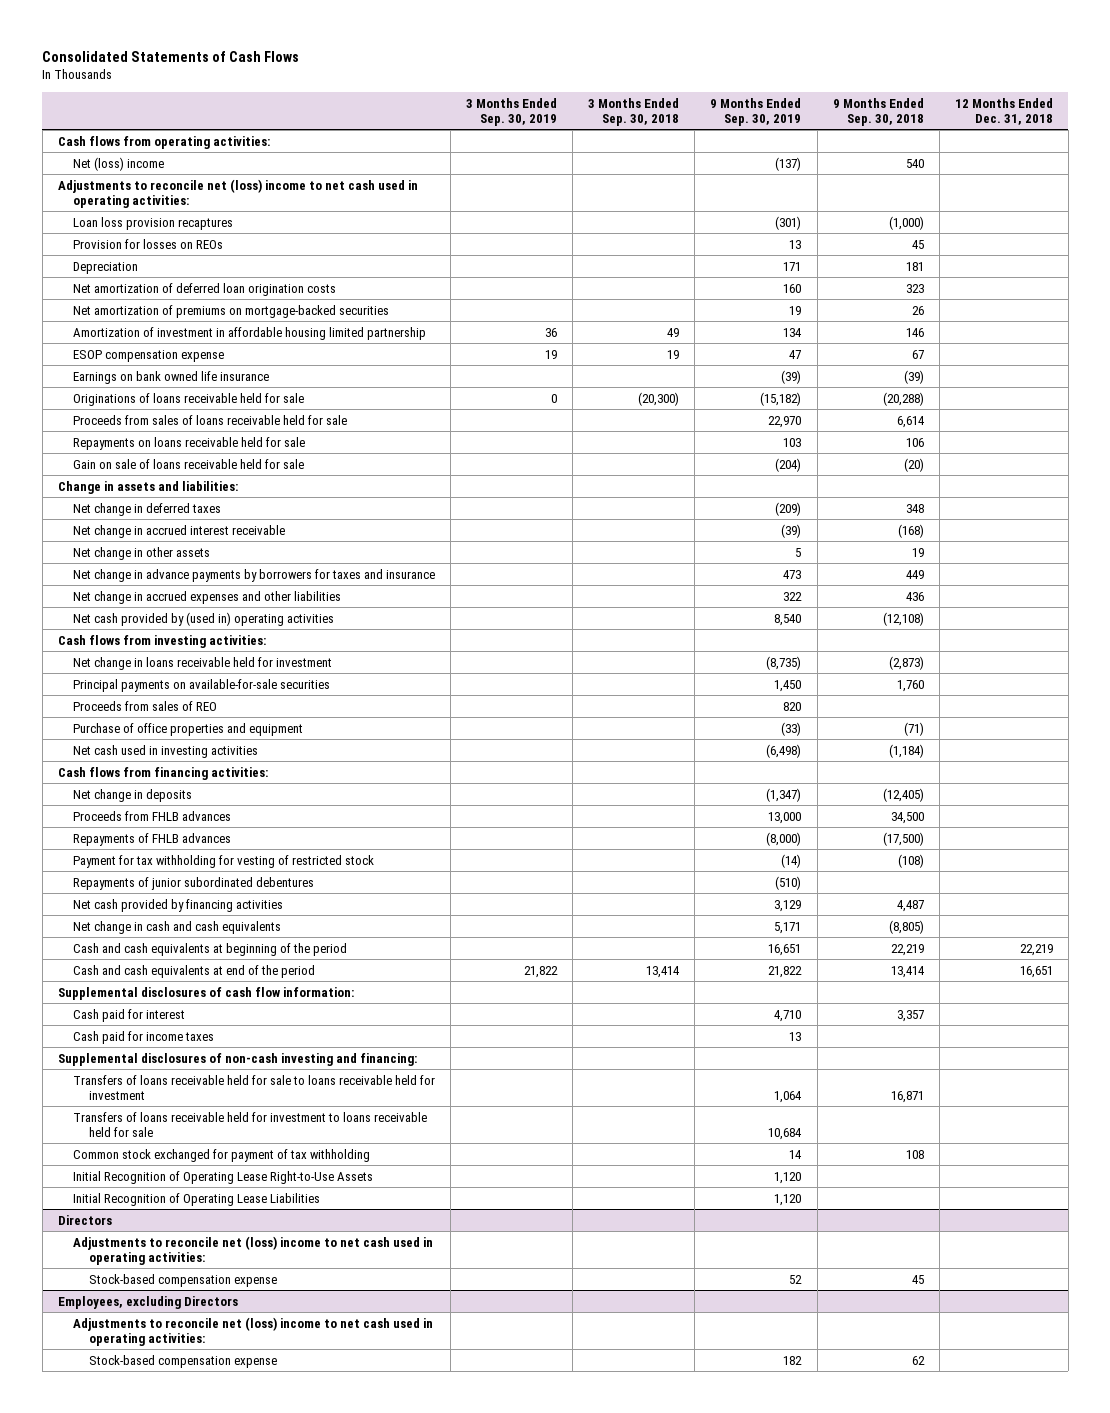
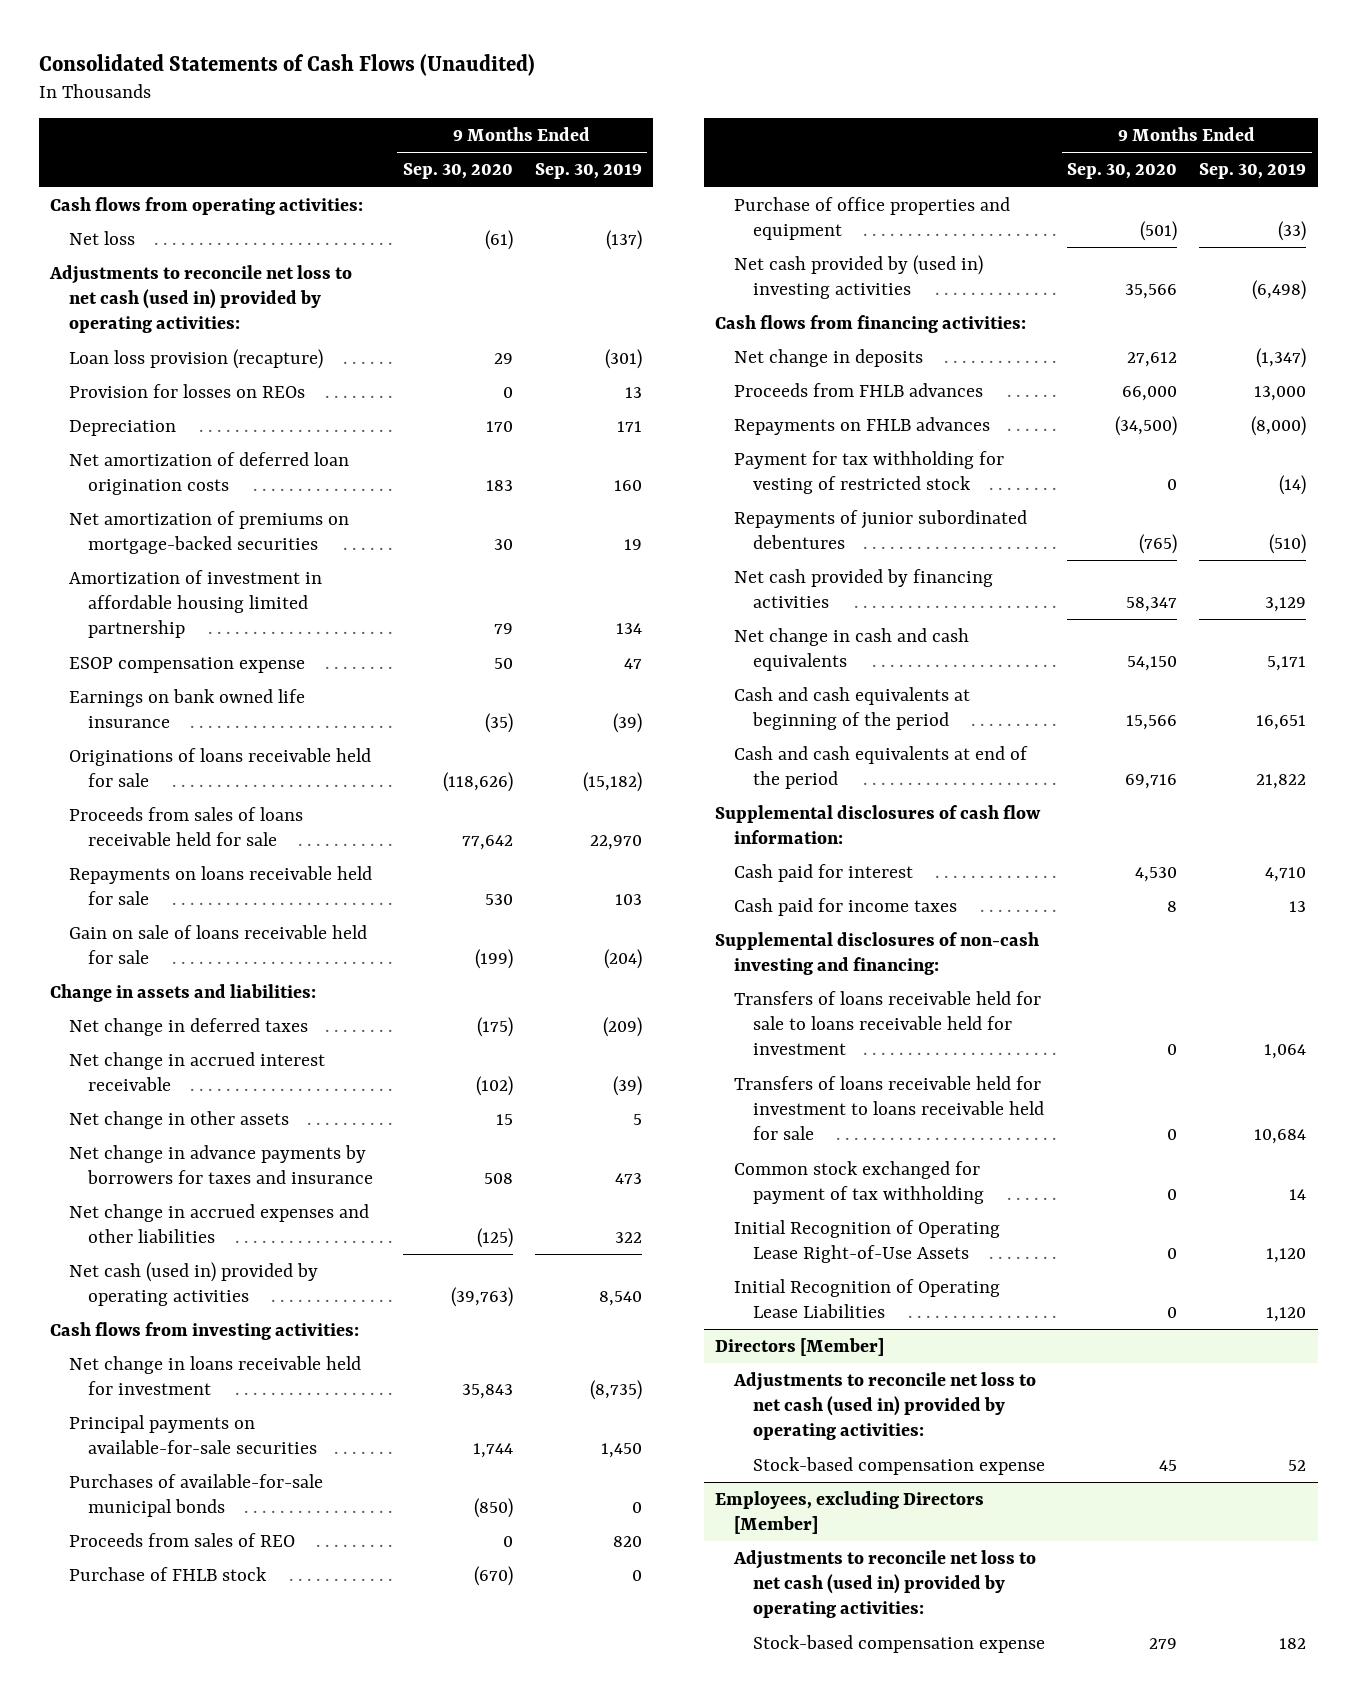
- Consolidated Statements of Cash Flows
+ Consolidated Statements of Cash Flows (Unaudited)
- | 3 Months Ended Sep. 30, 2019 | 3 Months Ended Sep. 30, 2018 | 9 Months Ended Sep. 30, 2019 | 9 Months Ended Sep. 30, 2018 | 12 Months Ended Dec. 31, 2018
+ | 9 Months Ended Sep. 30, 2020 | 9 Months Ended Sep. 30, 2019
- Net (loss) income | | | (137) | 540 |
- Adjustments to reconcile net (loss) income to net cash used in operating activities:
- Loan loss provision recaptures | | | (301) | (1,000) |
+ Net loss | (61) | (137)
+ Adjustments to reconcile net loss to net cash (used in) provided by operating activities:
+ Loan loss provision (recapture) | 29 | (301)
- Net cash provided by (used in) operating activities | | | 8,540 | (12,108) |
+ Net cash (used in) provided by operating activities | (39,763) | 8,540
+ Purchases of available-for-sale municipal bonds | (850) | 0
+ Purchase of FHLB stock | (670) | 0
- Net cash used in investing activities | | | (6,498) | (1,184) |
+ Net cash provided by (used in) investing activities | 35,566 | (6,498)
- Repayments of FHLB advances | | | (8,000) | (17,500) |
+ Repayments on FHLB advances | (34,500) | (8,000)
- Initial Recognition of Operating Lease Right-to-Use Assets | | | 1,120 | |
+ Initial Recognition of Operating Lease Right-of-Use Assets | 0 | 1,120
- Directors
- Adjustments to reconcile net (loss) income to net cash used in operating activities:
+ Directors [Member]
+ Adjustments to reconcile net loss to net cash (used in) provided by operating activities:
- Employees, excluding Directors
- Adjustments to reconcile net (loss) income to net cash used in operating activities:
+ Employees, excluding Directors [Member]
+ Adjustments to reconcile net loss to net cash (used in) provided by operating activities:

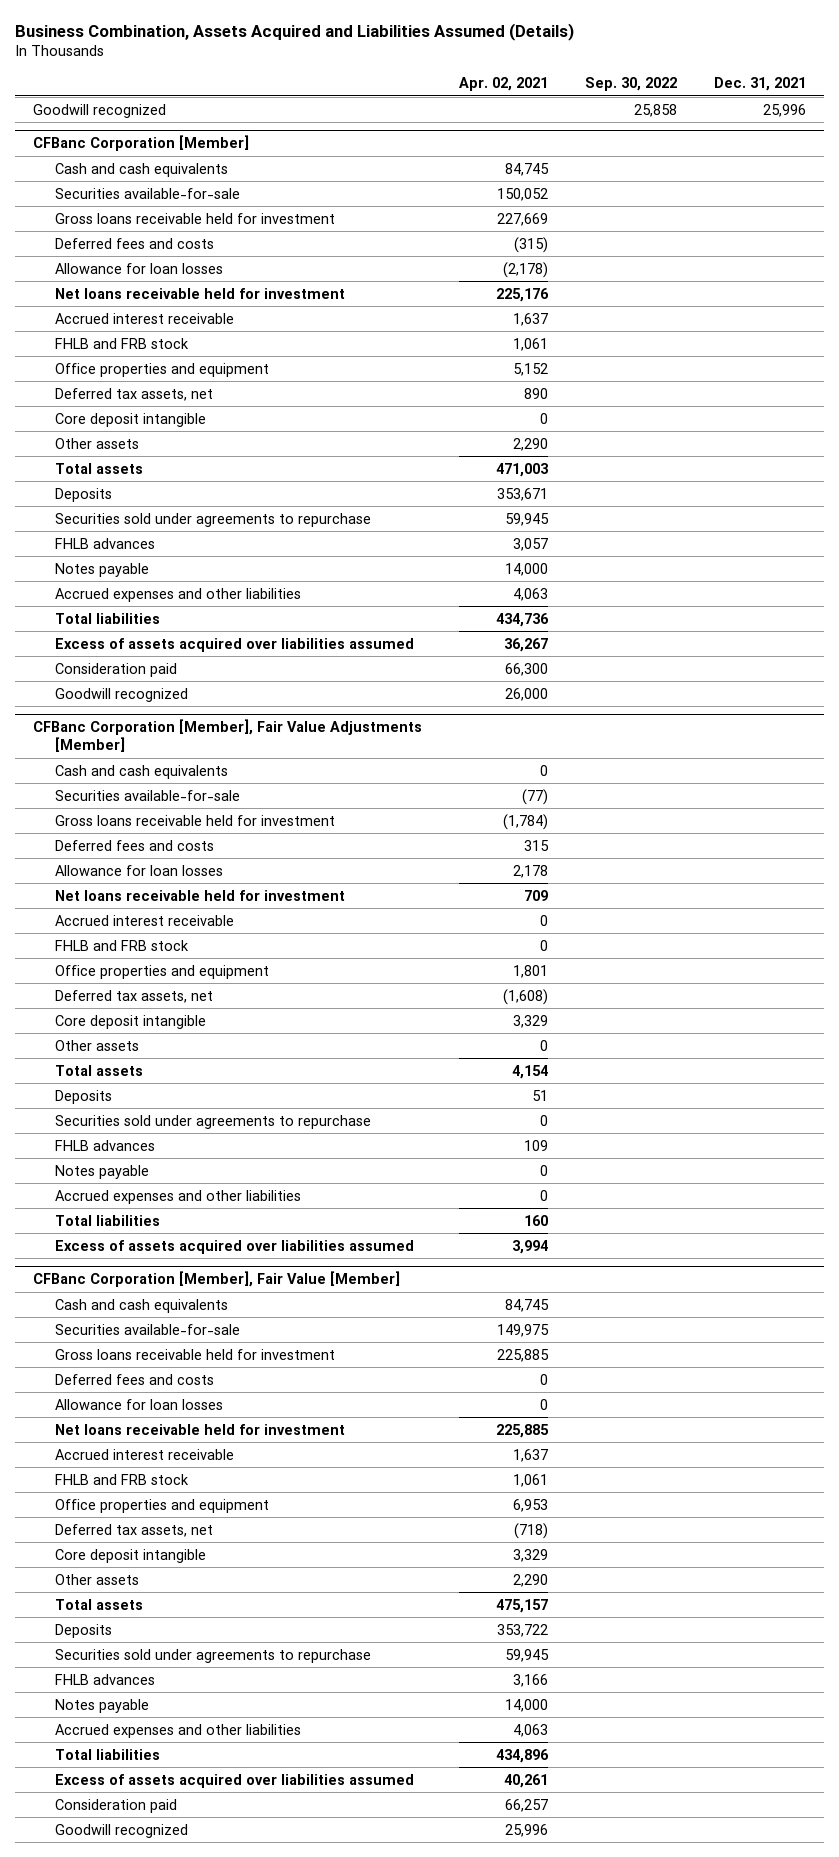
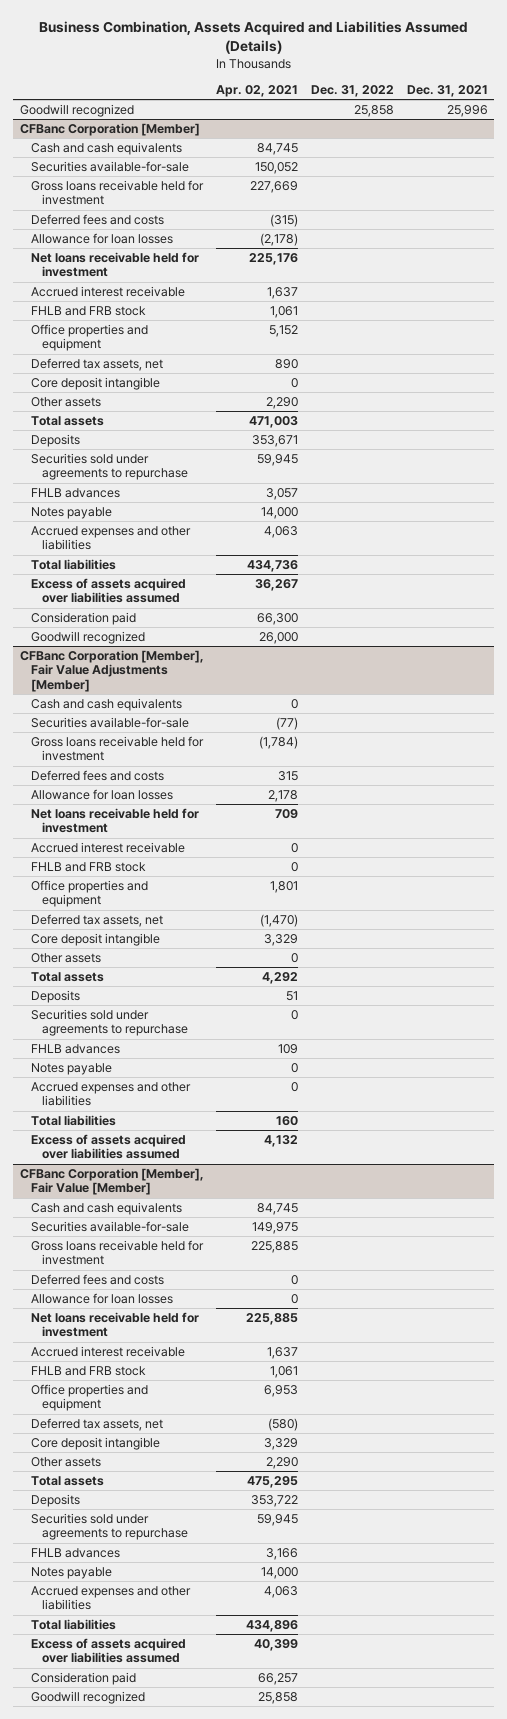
- | Apr. 02, 2021 | Sep. 30, 2022 | Dec. 31, 2021
+ | Apr. 02, 2021 | Dec. 31, 2022 | Dec. 31, 2021
@ CFBanc Corporation [Member], Fair Value Adjustments [Member]
- Deferred tax assets, net | (1,608) | |
+ Deferred tax assets, net | (1,470) | |
- Total assets | 4,154 | |
+ Total assets | 4,292 | |
- Excess of assets acquired over liabilities assumed | 3,994 | |
+ Excess of assets acquired over liabilities assumed | 4,132 | |
@ CFBanc Corporation [Member], Fair Value [Member]
- Deferred tax assets, net | (718) | |
+ Deferred tax assets, net | (580) | |
- Total assets | 475,157 | |
+ Total assets | 475,295 | |
- Excess of assets acquired over liabilities assumed | 40,261 | |
+ Excess of assets acquired over liabilities assumed | 40,399 | |
- Goodwill recognized | 25,996 | |
+ Goodwill recognized | 25,858 | |

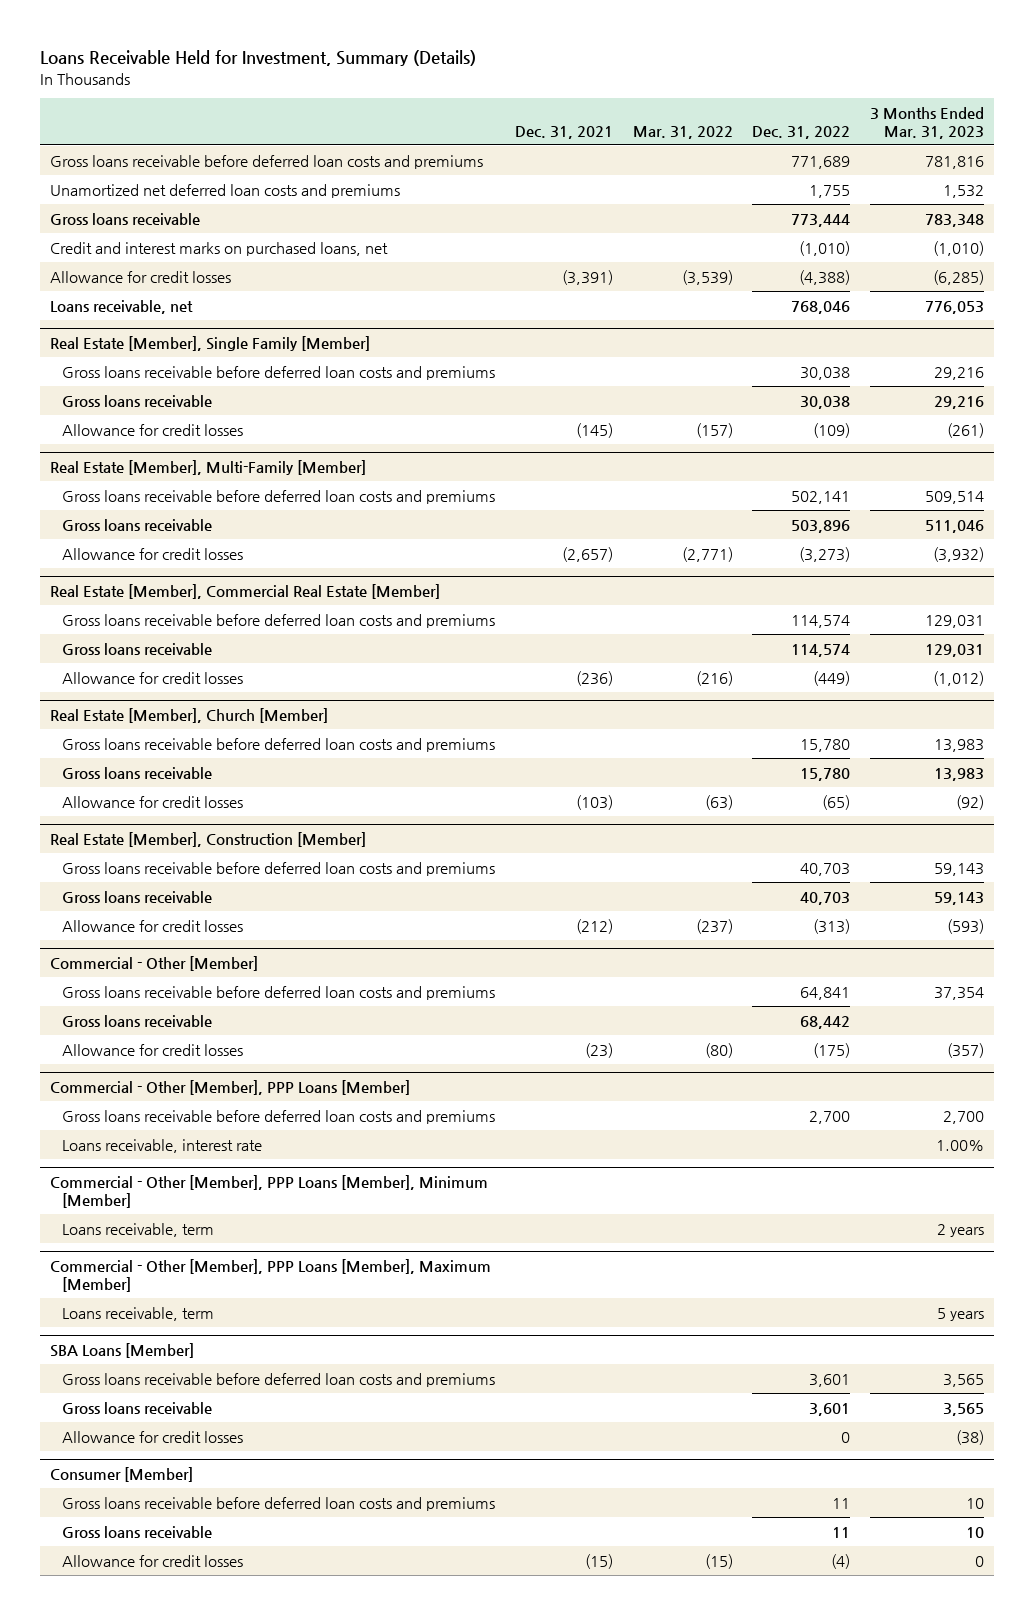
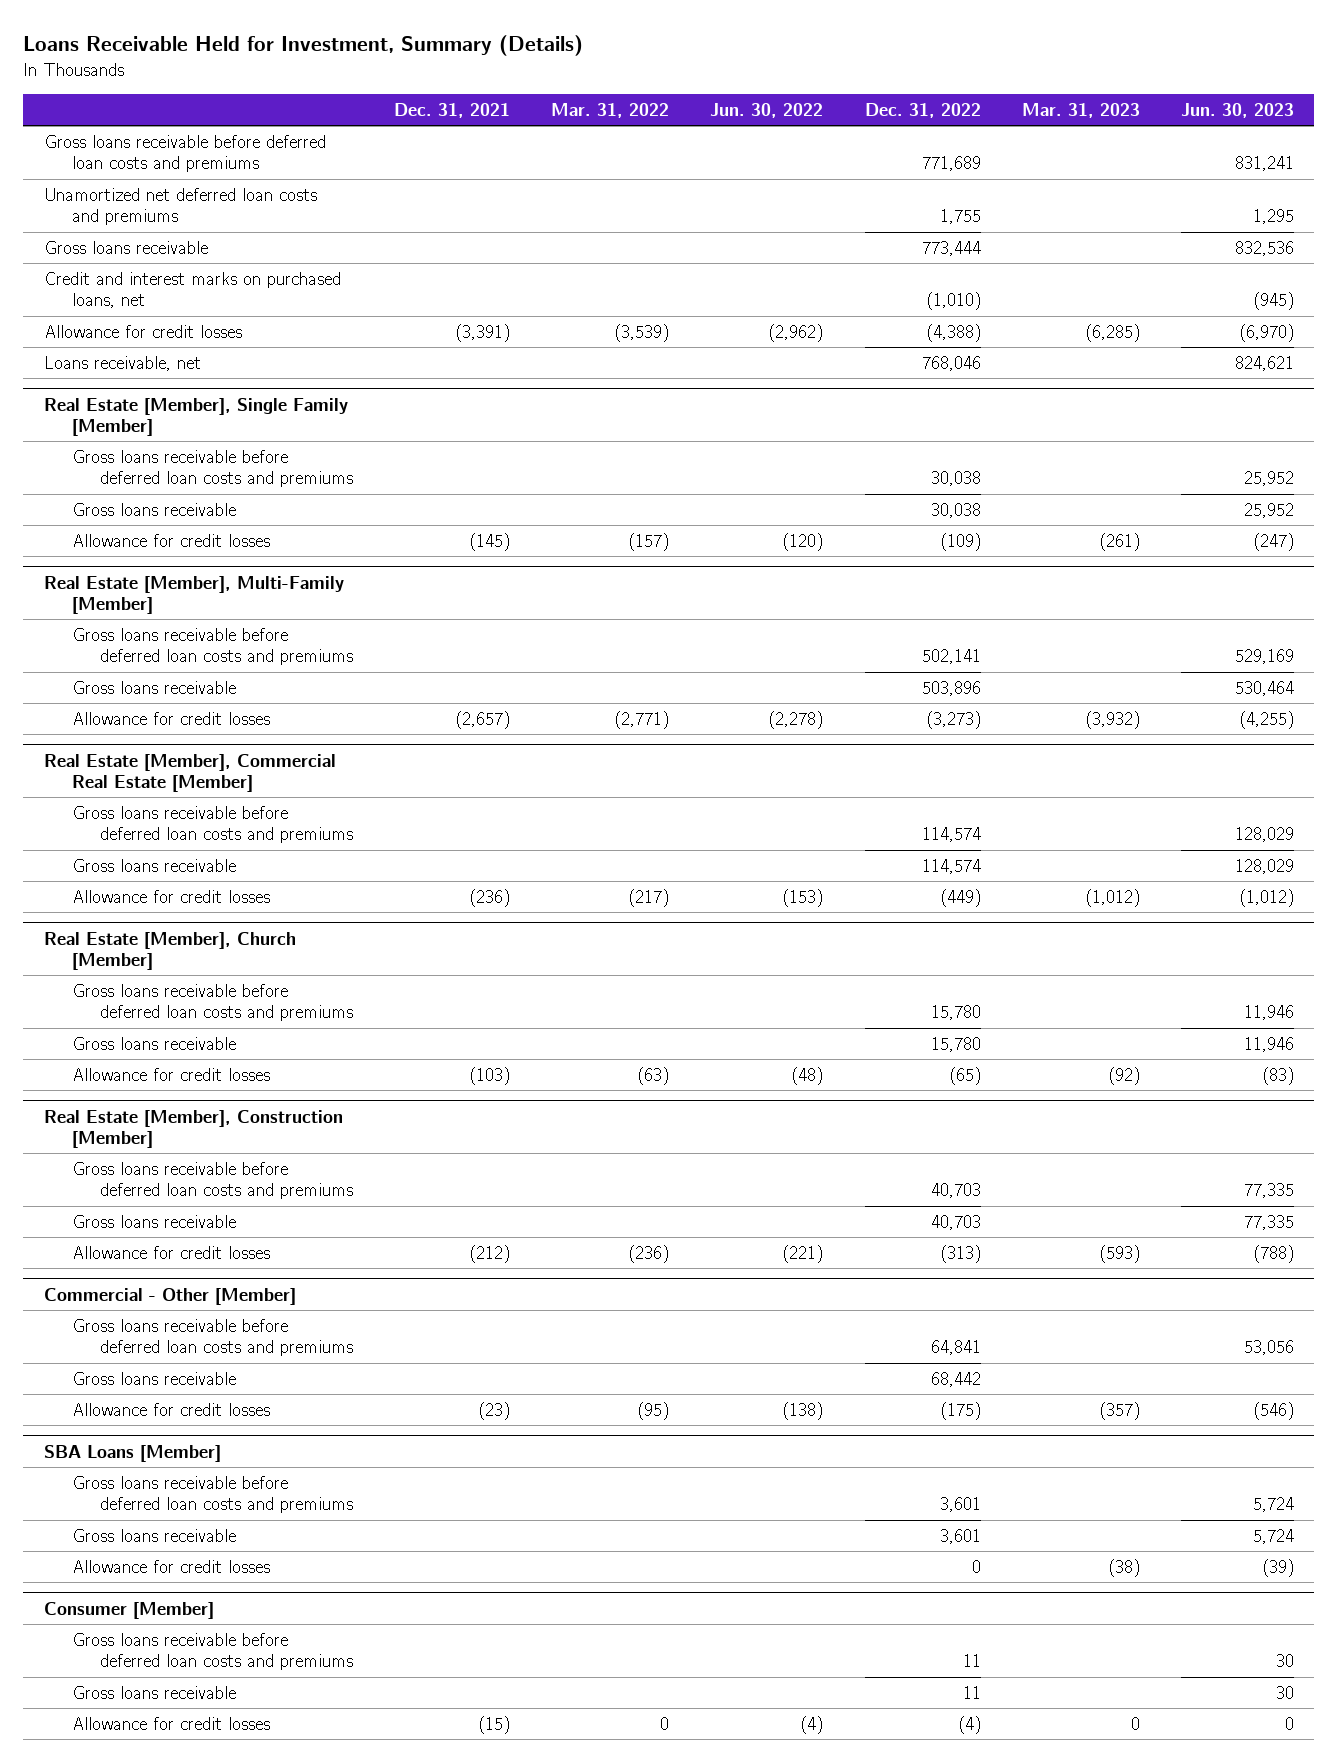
- | Dec. 31, 2021 | Mar. 31, 2022 | Dec. 31, 2022 | 3 Months Ended Mar. 31, 2023
+ | Dec. 31, 2021 | Mar. 31, 2022 | Jun. 30, 2022 | Dec. 31, 2022 | Mar. 31, 2023 | Jun. 30, 2023
@ Real Estate [Member], Commercial Real Estate [Member]
- Allowance for credit losses | (236) | (216) | (449) | (1,012)
+ Allowance for credit losses | (236) | (217) | (153) | (449) | (1,012) | (1,012)
@ Real Estate [Member], Construction [Member]
- Allowance for credit losses | (212) | (237) | (313) | (593)
+ Allowance for credit losses | (212) | (236) | (221) | (313) | (593) | (788)
@ Commercial - Other [Member]
- Allowance for credit losses | (23) | (80) | (175) | (357)
- Commercial - Other [Member], PPP Loans [Member]
- Gross loans receivable before deferred loan costs and premiums | | | 2,700 | 2,700
- Loans receivable, interest rate | | | | 1.00%
- Commercial - Other [Member], PPP Loans [Member], Minimum [Member]
- Loans receivable, term | | | | 2 years
- Commercial - Other [Member], PPP Loans [Member], Maximum [Member]
- Loans receivable, term | | | | 5 years
@ Commercial - Other [Member]
+ Allowance for credit losses | (23) | (95) | (138) | (175) | (357) | (546)
@ Consumer [Member]
- Allowance for credit losses | (15) | (15) | (4) | 0
+ Allowance for credit losses | (15) | 0 | (4) | (4) | 0 | 0

